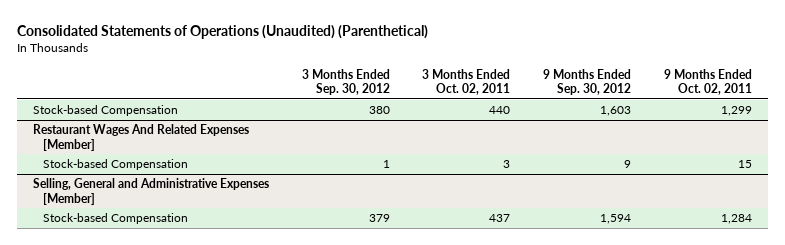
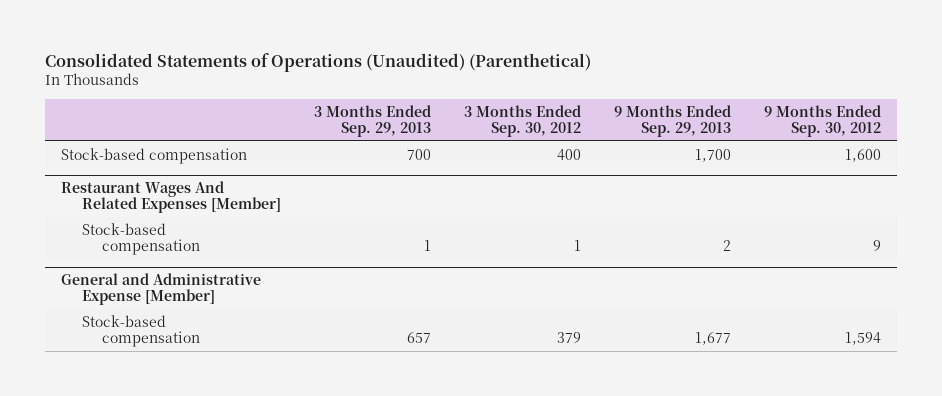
- | 3 Months Ended Sep. 30, 2012 | 3 Months Ended Oct. 02, 2011 | 9 Months Ended Sep. 30, 2012 | 9 Months Ended Oct. 02, 2011
+ | 3 Months Ended Sep. 29, 2013 | 3 Months Ended Sep. 30, 2012 | 9 Months Ended Sep. 29, 2013 | 9 Months Ended Sep. 30, 2012
- Stock-based Compensation | 380 | 440 | 1,603 | 1,299
+ Stock-based compensation | 700 | 400 | 1,700 | 1,600
@ Restaurant Wages And Related Expenses [Member]
- Stock-based Compensation | 1 | 3 | 9 | 15
- Selling, General and Administrative Expenses [Member]
- Stock-based Compensation | 379 | 437 | 1,594 | 1,284
@ Restaurant Wages And Related Expenses [Member]
+ Stock-based compensation | 1 | 1 | 2 | 9
+ General and Administrative Expense [Member]
+ Stock-based compensation | 657 | 379 | 1,677 | 1,594

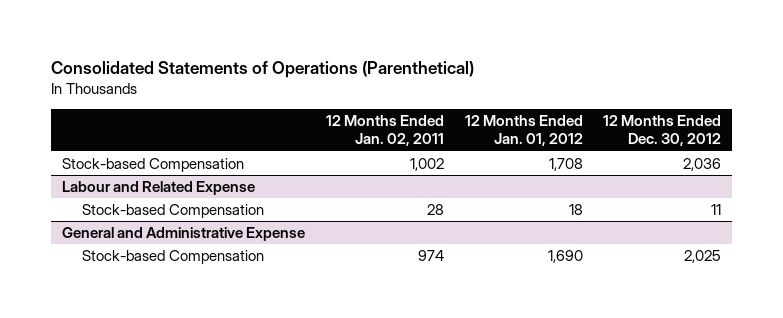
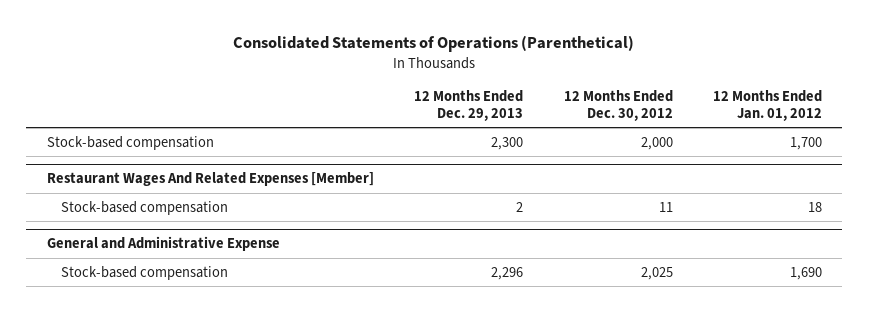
- | 12 Months Ended Jan. 02, 2011 | 12 Months Ended Jan. 01, 2012 | 12 Months Ended Dec. 30, 2012
+ | 12 Months Ended Dec. 29, 2013 | 12 Months Ended Dec. 30, 2012 | 12 Months Ended Jan. 01, 2012
- Stock-based Compensation | 1,002 | 1,708 | 2,036
- Labour and Related Expense
- Stock-based Compensation | 28 | 18 | 11
+ Stock-based compensation | 2,300 | 2,000 | 1,700
+ Restaurant Wages And Related Expenses [Member]
+ Stock-based compensation | 2 | 11 | 18
@ General and Administrative Expense
- Stock-based Compensation | 974 | 1,690 | 2,025
+ Stock-based compensation | 2,296 | 2,025 | 1,690

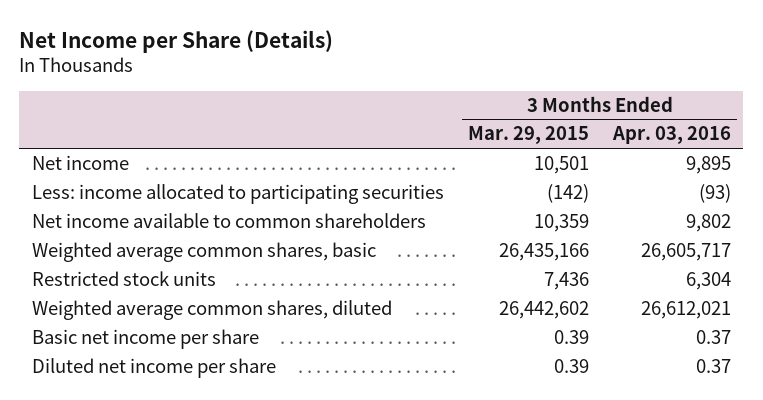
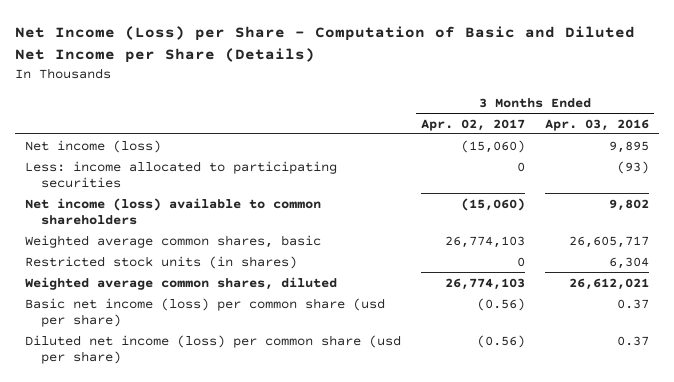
- Net Income per Share (Details)
+ Net Income (Loss) per Share - Computation of Basic and Diluted Net Income per Share (Details)
- | 3 Months Ended Mar. 29, 2015 | 3 Months Ended Apr. 03, 2016
+ | 3 Months Ended Apr. 02, 2017 | 3 Months Ended Apr. 03, 2016
- Net income | 10,501 | 9,895
+ Net income (loss) | (15,060) | 9,895
- Net income available to common shareholders | 10,359 | 9,802
+ Net income (loss) available to common shareholders | (15,060) | 9,802
- Restricted stock units | 7,436 | 6,304
+ Restricted stock units (in shares) | 0 | 6,304
- Basic net income per share | 0.39 | 0.37
- Diluted net income per share | 0.39 | 0.37
+ Basic net income (loss) per common share (usd per share) | (0.56) | 0.37
+ Diluted net income (loss) per common share (usd per share) | (0.56) | 0.37

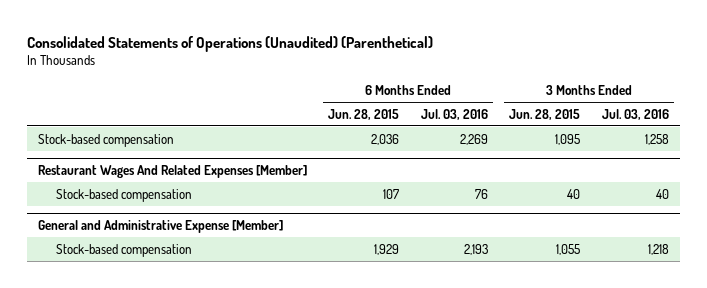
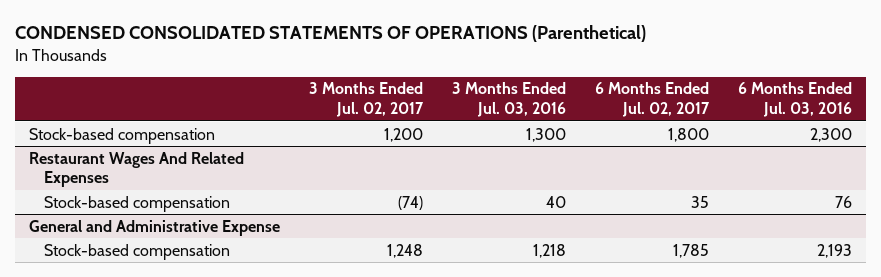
- Consolidated Statements of Operations (Unaudited) (Parenthetical)
+ CONDENSED CONSOLIDATED STATEMENTS OF OPERATIONS (Parenthetical)
- | 6 Months Ended Jun. 28, 2015 | 6 Months Ended Jul. 03, 2016 | 3 Months Ended Jun. 28, 2015 | 3 Months Ended Jul. 03, 2016
+ | 3 Months Ended Jul. 02, 2017 | 3 Months Ended Jul. 03, 2016 | 6 Months Ended Jul. 02, 2017 | 6 Months Ended Jul. 03, 2016
- Stock-based compensation | 2,036 | 2,269 | 1,095 | 1,258
- Restaurant Wages And Related Expenses [Member]
+ Stock-based compensation | 1,200 | 1,300 | 1,800 | 2,300
+ Restaurant Wages And Related Expenses
- General and Administrative Expense [Member]
+ General and Administrative Expense

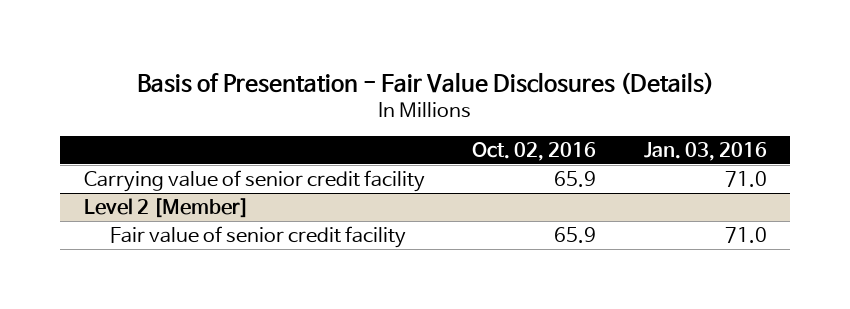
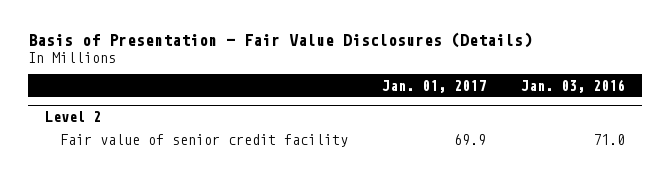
- | Oct. 02, 2016 | Jan. 03, 2016
+ | Jan. 01, 2017 | Jan. 03, 2016
- Carrying value of senior credit facility | 65.9 | 71.0
- Level 2 [Member]
+ Level 2

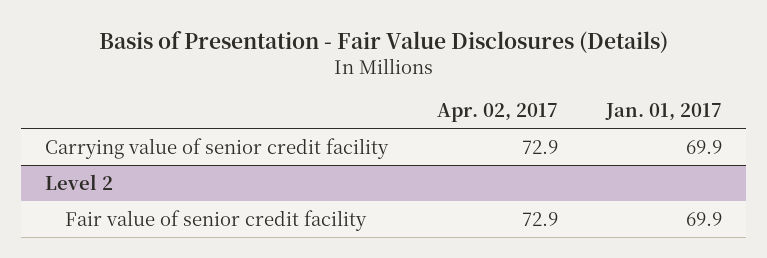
- | Jan. 01, 2017 | Jan. 03, 2016
+ | Apr. 02, 2017 | Jan. 01, 2017
+ Carrying value of senior credit facility | 72.9 | 69.9

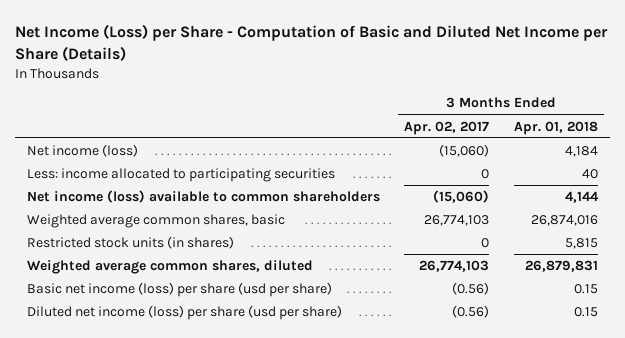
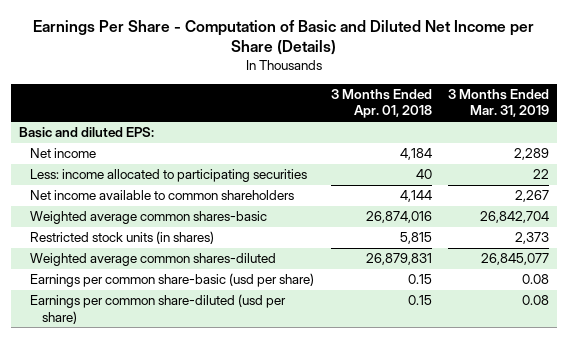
- Net Income (Loss) per Share - Computation of Basic and Diluted Net Income per Share (Details)
+ Earnings Per Share - Computation of Basic and Diluted Net Income per Share (Details)
- | 3 Months Ended Apr. 02, 2017 | 3 Months Ended Apr. 01, 2018
+ | 3 Months Ended Apr. 01, 2018 | 3 Months Ended Mar. 31, 2019
- Net income (loss) | (15,060) | 4,184
+ Basic and diluted EPS:
+ Net income | 4,184 | 2,289
- Net income (loss) available to common shareholders | (15,060) | 4,144
- Weighted average common shares, basic | 26,774,103 | 26,874,016
+ Net income available to common shareholders | 4,144 | 2,267
+ Weighted average common shares-basic | 26,874,016 | 26,842,704
- Weighted average common shares, diluted | 26,774,103 | 26,879,831
- Basic net income (loss) per share (usd per share) | (0.56) | 0.15
- Diluted net income (loss) per share (usd per share) | (0.56) | 0.15
+ Weighted average common shares-diluted | 26,879,831 | 26,845,077
+ Earnings per common share-basic (usd per share) | 0.15 | 0.08
+ Earnings per common share-diluted (usd per share) | 0.15 | 0.08

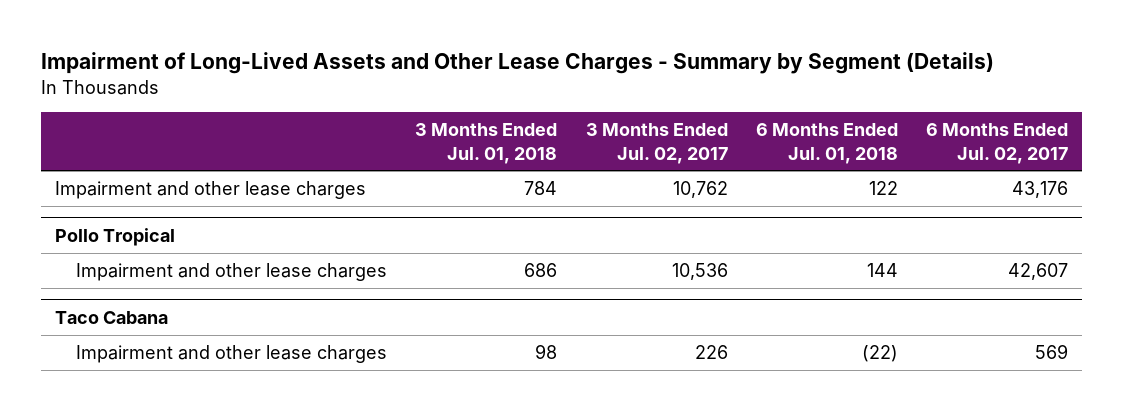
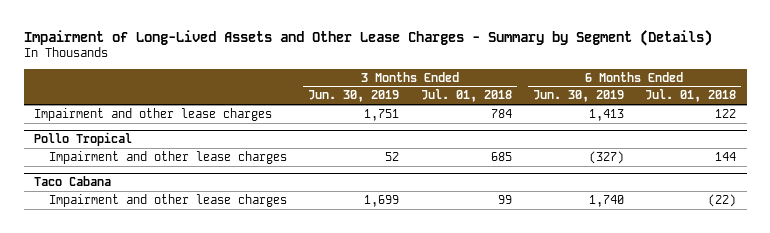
- | 3 Months Ended Jul. 01, 2018 | 3 Months Ended Jul. 02, 2017 | 6 Months Ended Jul. 01, 2018 | 6 Months Ended Jul. 02, 2017
+ | 3 Months Ended Jun. 30, 2019 | 3 Months Ended Jul. 01, 2018 | 6 Months Ended Jun. 30, 2019 | 6 Months Ended Jul. 01, 2018
@ Pollo Tropical
- Impairment and other lease charges | 686 | 10,536 | 144 | 42,607
+ Impairment and other lease charges | 52 | 685 | (327) | 144
@ Taco Cabana
- Impairment and other lease charges | 98 | 226 | (22) | 569
+ Impairment and other lease charges | 1,699 | 99 | 1,740 | (22)

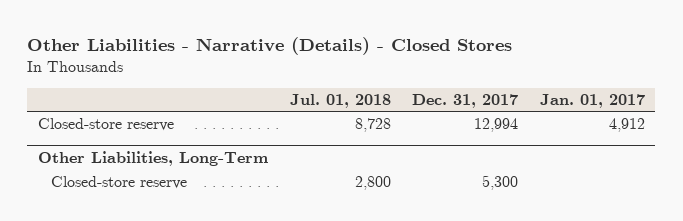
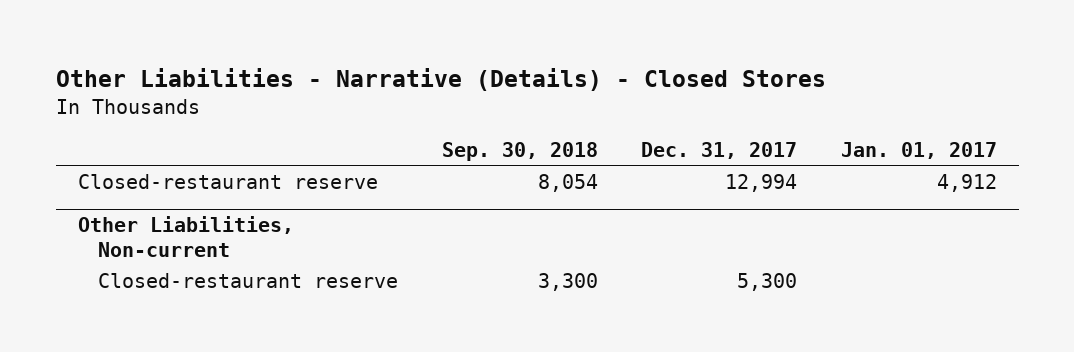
- | Jul. 01, 2018 | Dec. 31, 2017 | Jan. 01, 2017
+ | Sep. 30, 2018 | Dec. 31, 2017 | Jan. 01, 2017
- Closed-store reserve | 8,728 | 12,994 | 4,912
- Other Liabilities, Long-Term
- Closed-store reserve | 2,800 | 5,300 |
+ Closed-restaurant reserve | 8,054 | 12,994 | 4,912
+ Other Liabilities, Non-current
+ Closed-restaurant reserve | 3,300 | 5,300 |

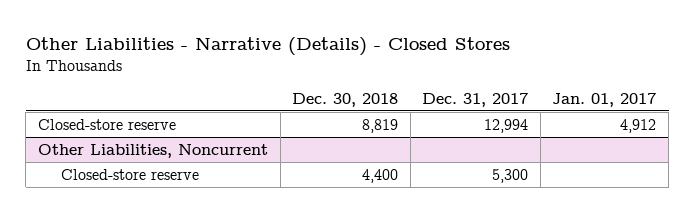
- | Sep. 30, 2018 | Dec. 31, 2017 | Jan. 01, 2017
+ | Dec. 30, 2018 | Dec. 31, 2017 | Jan. 01, 2017
- Closed-restaurant reserve | 8,054 | 12,994 | 4,912
- Other Liabilities, Non-current
- Closed-restaurant reserve | 3,300 | 5,300 |
+ Closed-store reserve | 8,819 | 12,994 | 4,912
+ Other Liabilities, Noncurrent
+ Closed-store reserve | 4,400 | 5,300 |

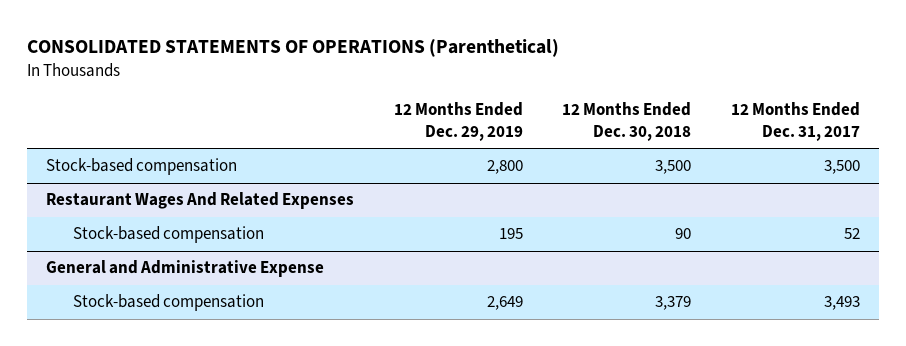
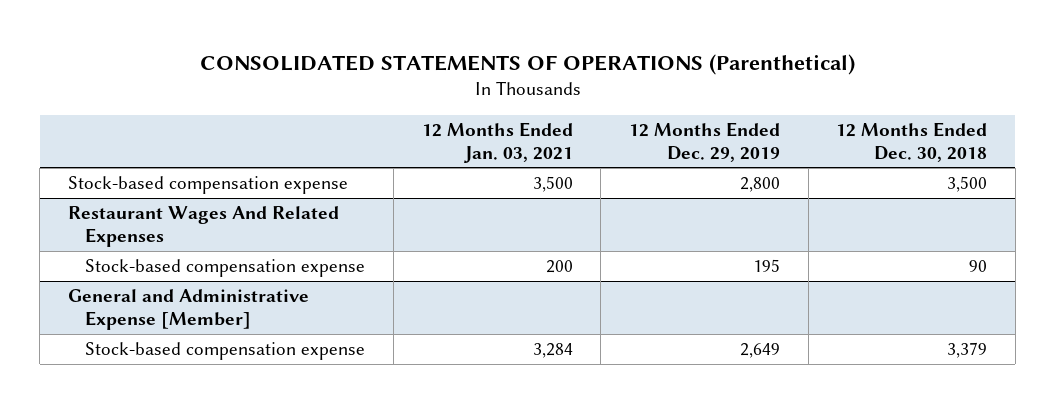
- | 12 Months Ended Dec. 29, 2019 | 12 Months Ended Dec. 30, 2018 | 12 Months Ended Dec. 31, 2017
+ | 12 Months Ended Jan. 03, 2021 | 12 Months Ended Dec. 29, 2019 | 12 Months Ended Dec. 30, 2018
- Stock-based compensation | 2,800 | 3,500 | 3,500
+ Stock-based compensation expense | 3,500 | 2,800 | 3,500
@ Restaurant Wages And Related Expenses
- Stock-based compensation | 195 | 90 | 52
- General and Administrative Expense
- Stock-based compensation | 2,649 | 3,379 | 3,493
@ Restaurant Wages And Related Expenses
+ Stock-based compensation expense | 200 | 195 | 90
+ General and Administrative Expense [Member]
+ Stock-based compensation expense | 3,284 | 2,649 | 3,379

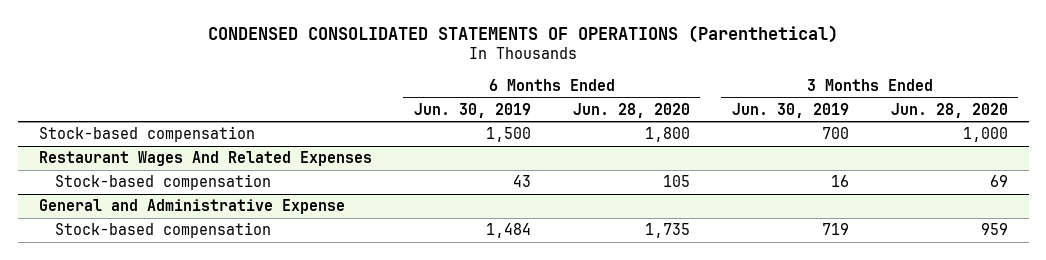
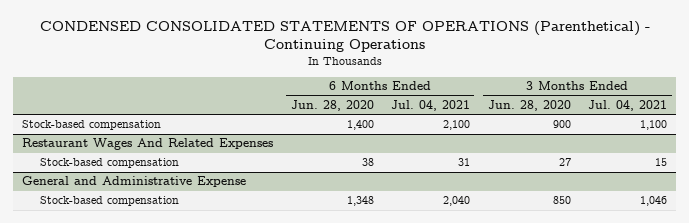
- CONDENSED CONSOLIDATED STATEMENTS OF OPERATIONS (Parenthetical)
+ CONDENSED CONSOLIDATED STATEMENTS OF OPERATIONS (Parenthetical) - Continuing Operations
- | 6 Months Ended Jun. 30, 2019 | 6 Months Ended Jun. 28, 2020 | 3 Months Ended Jun. 30, 2019 | 3 Months Ended Jun. 28, 2020
+ | 6 Months Ended Jun. 28, 2020 | 6 Months Ended Jul. 04, 2021 | 3 Months Ended Jun. 28, 2020 | 3 Months Ended Jul. 04, 2021
- Stock-based compensation | 1,500 | 1,800 | 700 | 1,000
+ Stock-based compensation | 1,400 | 2,100 | 900 | 1,100
@ Restaurant Wages And Related Expenses
- Stock-based compensation | 43 | 105 | 16 | 69
+ Stock-based compensation | 38 | 31 | 27 | 15
@ General and Administrative Expense
- Stock-based compensation | 1,484 | 1,735 | 719 | 959
+ Stock-based compensation | 1,348 | 2,040 | 850 | 1,046

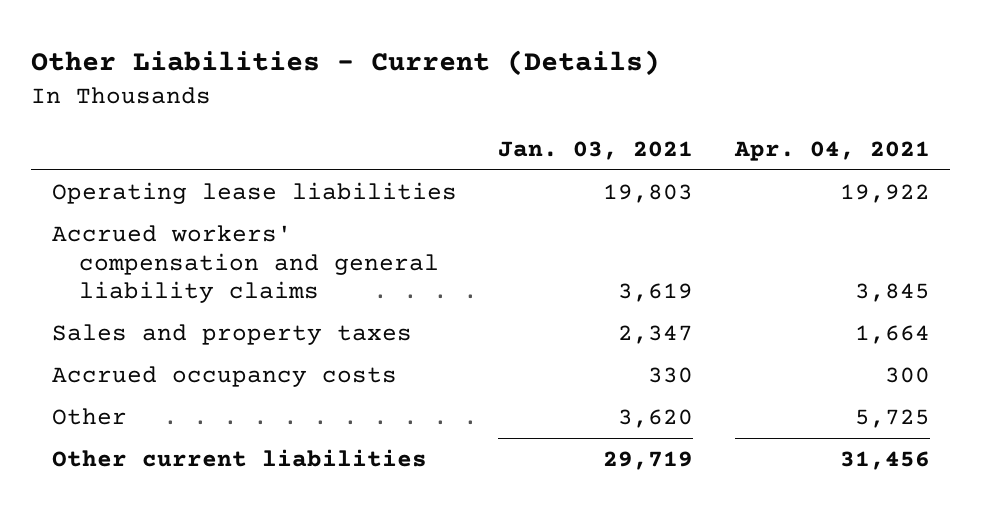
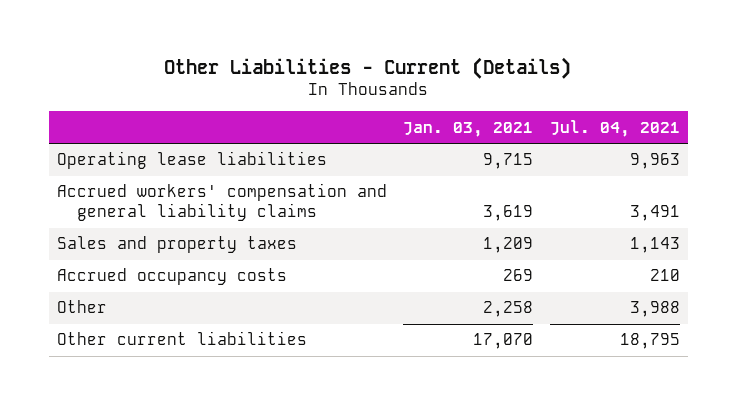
- | Jan. 03, 2021 | Apr. 04, 2021
+ | Jan. 03, 2021 | Jul. 04, 2021
- Operating lease liabilities | 19,803 | 19,922
+ Operating lease liabilities | 9,715 | 9,963
- Sales and property taxes | 2,347 | 1,664
- Accrued occupancy costs | 330 | 300
- Other | 3,620 | 5,725
- Other current liabilities | 29,719 | 31,456
+ Sales and property taxes | 1,209 | 1,143
+ Accrued occupancy costs | 269 | 210
+ Other | 2,258 | 3,988
+ Other current liabilities | 17,070 | 18,795

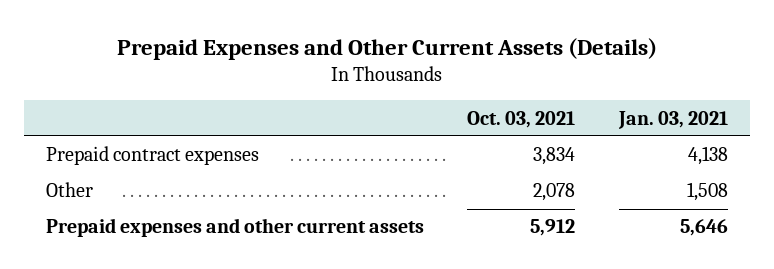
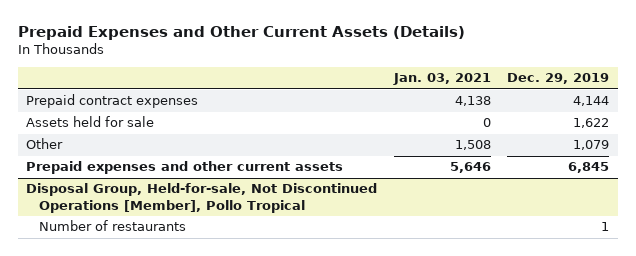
- | Oct. 03, 2021 | Jan. 03, 2021
+ | Jan. 03, 2021 | Dec. 29, 2019
+ Assets held for sale | 0 | 1,622
+ Disposal Group, Held-for-sale, Not Discontinued Operations [Member], Pollo Tropical
+ Number of restaurants | | 1

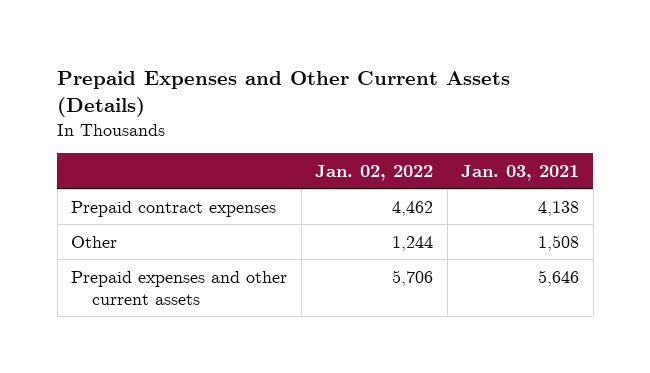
- | Jan. 03, 2021 | Dec. 29, 2019
+ | Jan. 02, 2022 | Jan. 03, 2021
- Assets held for sale | 0 | 1,622
- Disposal Group, Held-for-sale, Not Discontinued Operations [Member], Pollo Tropical
- Number of restaurants | | 1

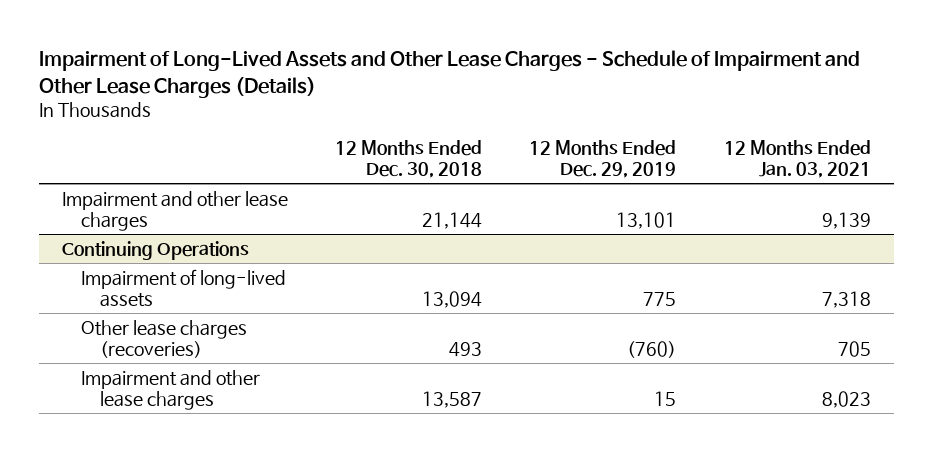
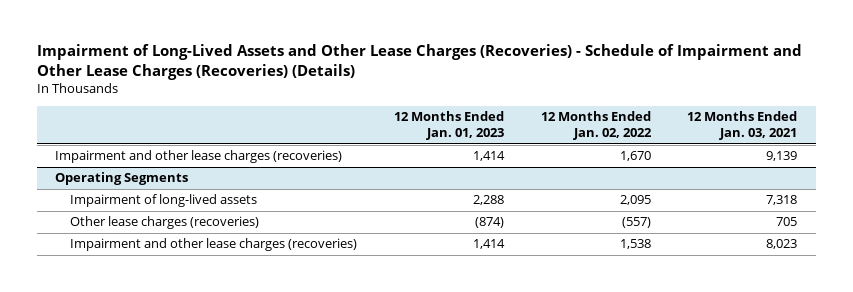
- Impairment of Long-Lived Assets and Other Lease Charges - Schedule of Impairment and Other Lease Charges (Details)
+ Impairment of Long-Lived Assets and Other Lease Charges (Recoveries) - Schedule of Impairment and Other Lease Charges (Recoveries) (Details)
- | 12 Months Ended Dec. 30, 2018 | 12 Months Ended Dec. 29, 2019 | 12 Months Ended Jan. 03, 2021
+ | 12 Months Ended Jan. 01, 2023 | 12 Months Ended Jan. 02, 2022 | 12 Months Ended Jan. 03, 2021
- Impairment and other lease charges | 21,144 | 13,101 | 9,139
- Continuing Operations
+ Impairment and other lease charges (recoveries) | 1,414 | 1,670 | 9,139
+ Operating Segments
- Impairment and other lease charges | 13,587 | 15 | 8,023
+ Impairment and other lease charges (recoveries) | 1,414 | 1,538 | 8,023

